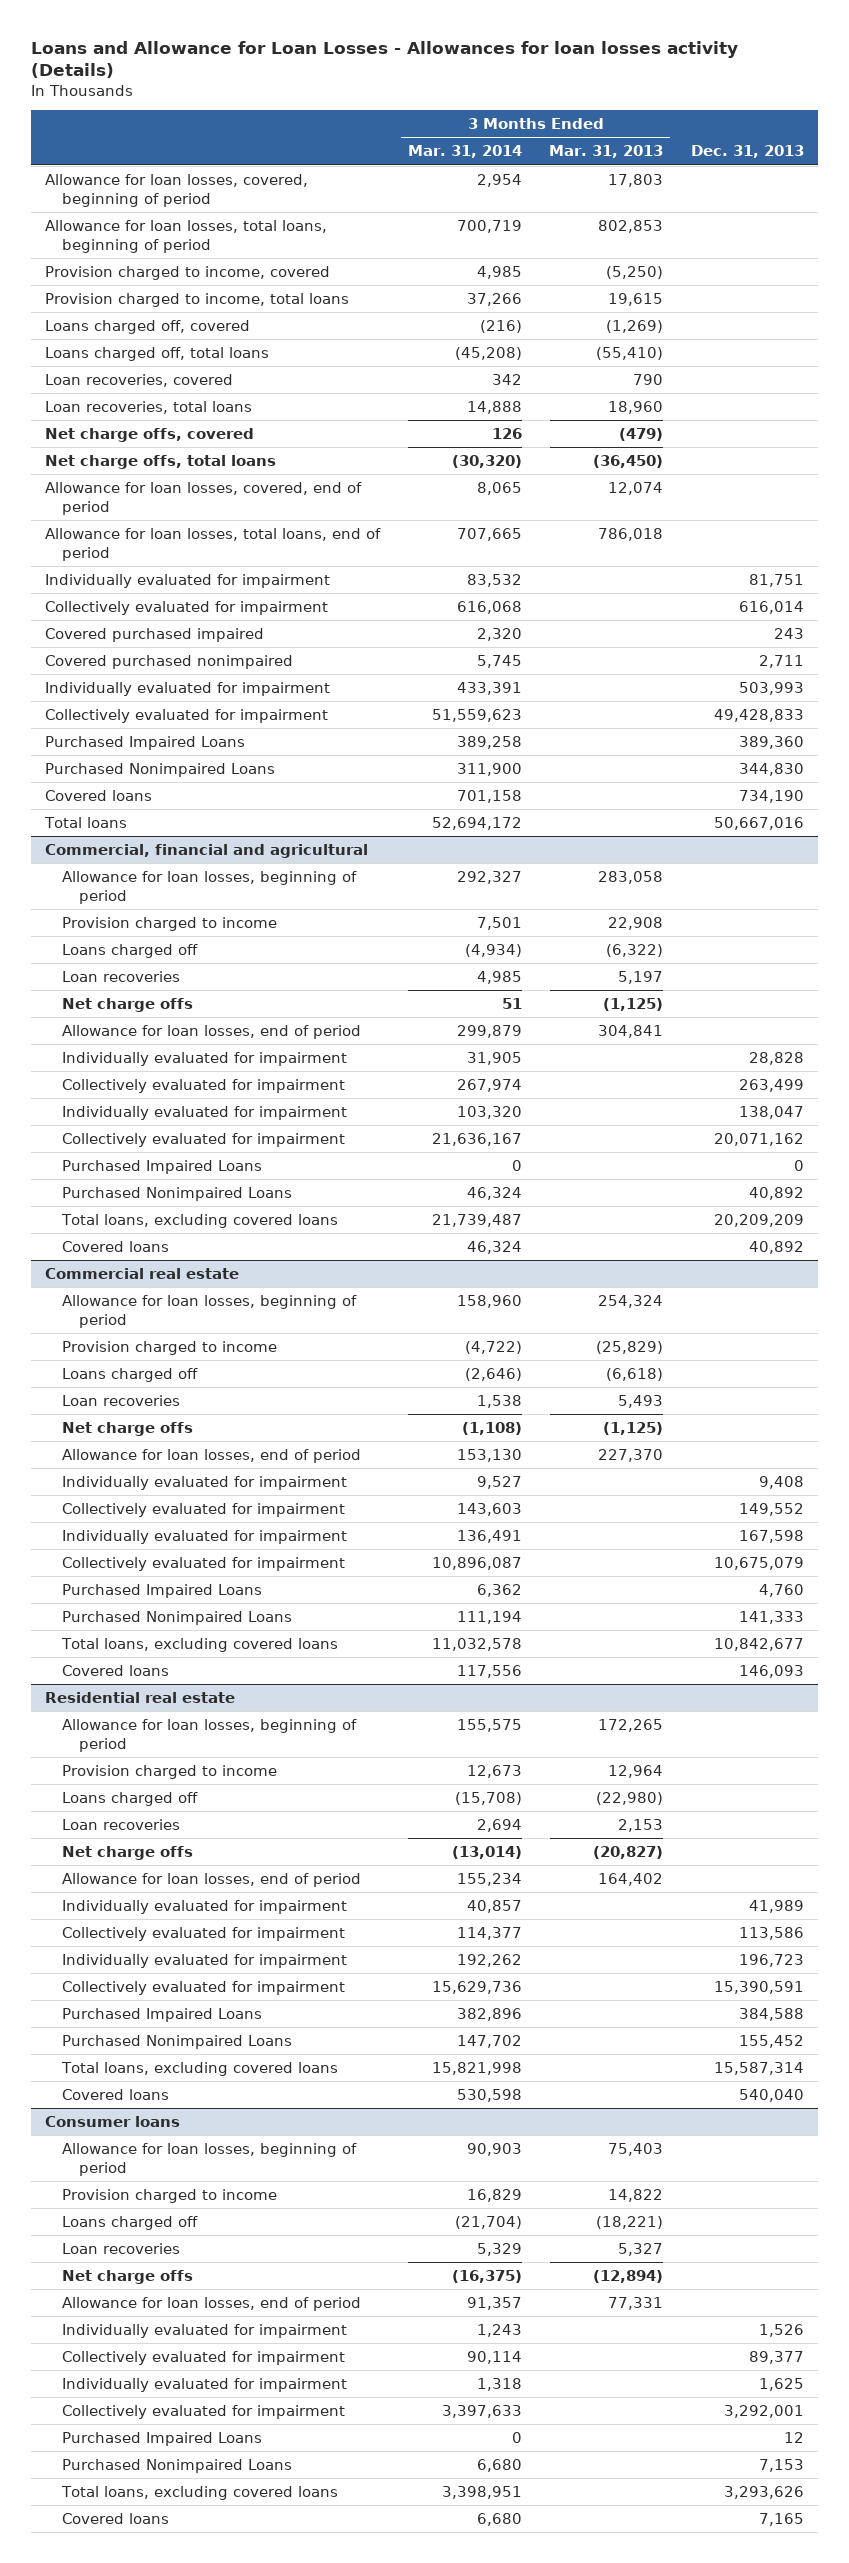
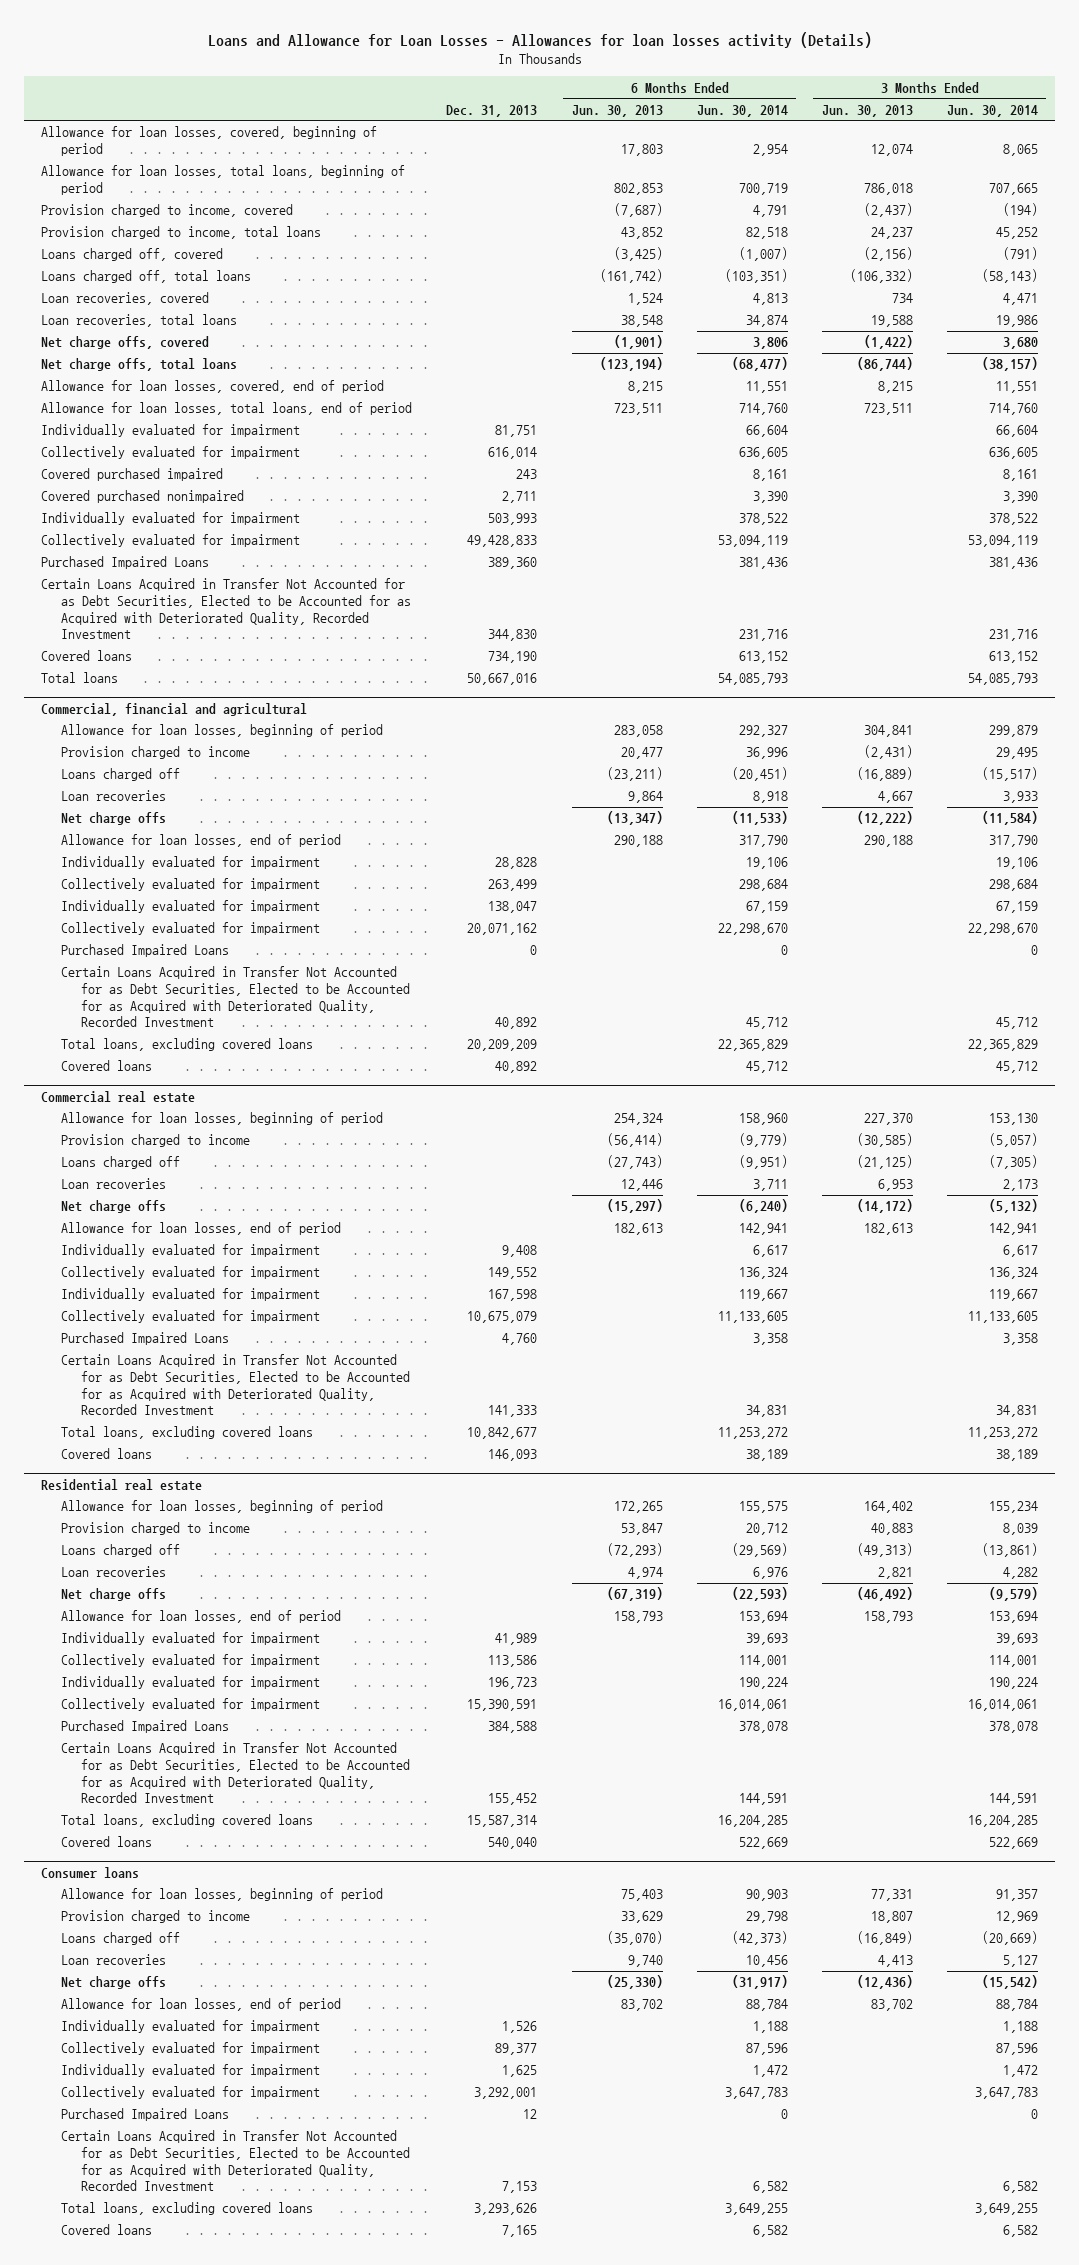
- | 3 Months Ended Mar. 31, 2014 | 3 Months Ended Mar. 31, 2013 | Dec. 31, 2013
+ | Dec. 31, 2013 | 6 Months Ended Jun. 30, 2013 | 6 Months Ended Jun. 30, 2014 | 3 Months Ended Jun. 30, 2013 | 3 Months Ended Jun. 30, 2014
- Purchased Nonimpaired Loans | 311,900 | | 344,830
+ Certain Loans Acquired in Transfer Not Accounted for as Debt Securities, Elected to be Accounted for as Acquired with Deteriorated Quality, Recorded Investment | 344,830 | | 231,716 | | 231,716
@ Commercial, financial and agricultural
- Purchased Nonimpaired Loans | 46,324 | | 40,892
+ Certain Loans Acquired in Transfer Not Accounted for as Debt Securities, Elected to be Accounted for as Acquired with Deteriorated Quality, Recorded Investment | 40,892 | | 45,712 | | 45,712
@ Commercial real estate
- Purchased Nonimpaired Loans | 111,194 | | 141,333
+ Certain Loans Acquired in Transfer Not Accounted for as Debt Securities, Elected to be Accounted for as Acquired with Deteriorated Quality, Recorded Investment | 141,333 | | 34,831 | | 34,831
@ Residential real estate
- Purchased Nonimpaired Loans | 147,702 | | 155,452
+ Certain Loans Acquired in Transfer Not Accounted for as Debt Securities, Elected to be Accounted for as Acquired with Deteriorated Quality, Recorded Investment | 155,452 | | 144,591 | | 144,591
@ Consumer loans
- Purchased Nonimpaired Loans | 6,680 | | 7,153
+ Certain Loans Acquired in Transfer Not Accounted for as Debt Securities, Elected to be Accounted for as Acquired with Deteriorated Quality, Recorded Investment | 7,153 | | 6,582 | | 6,582

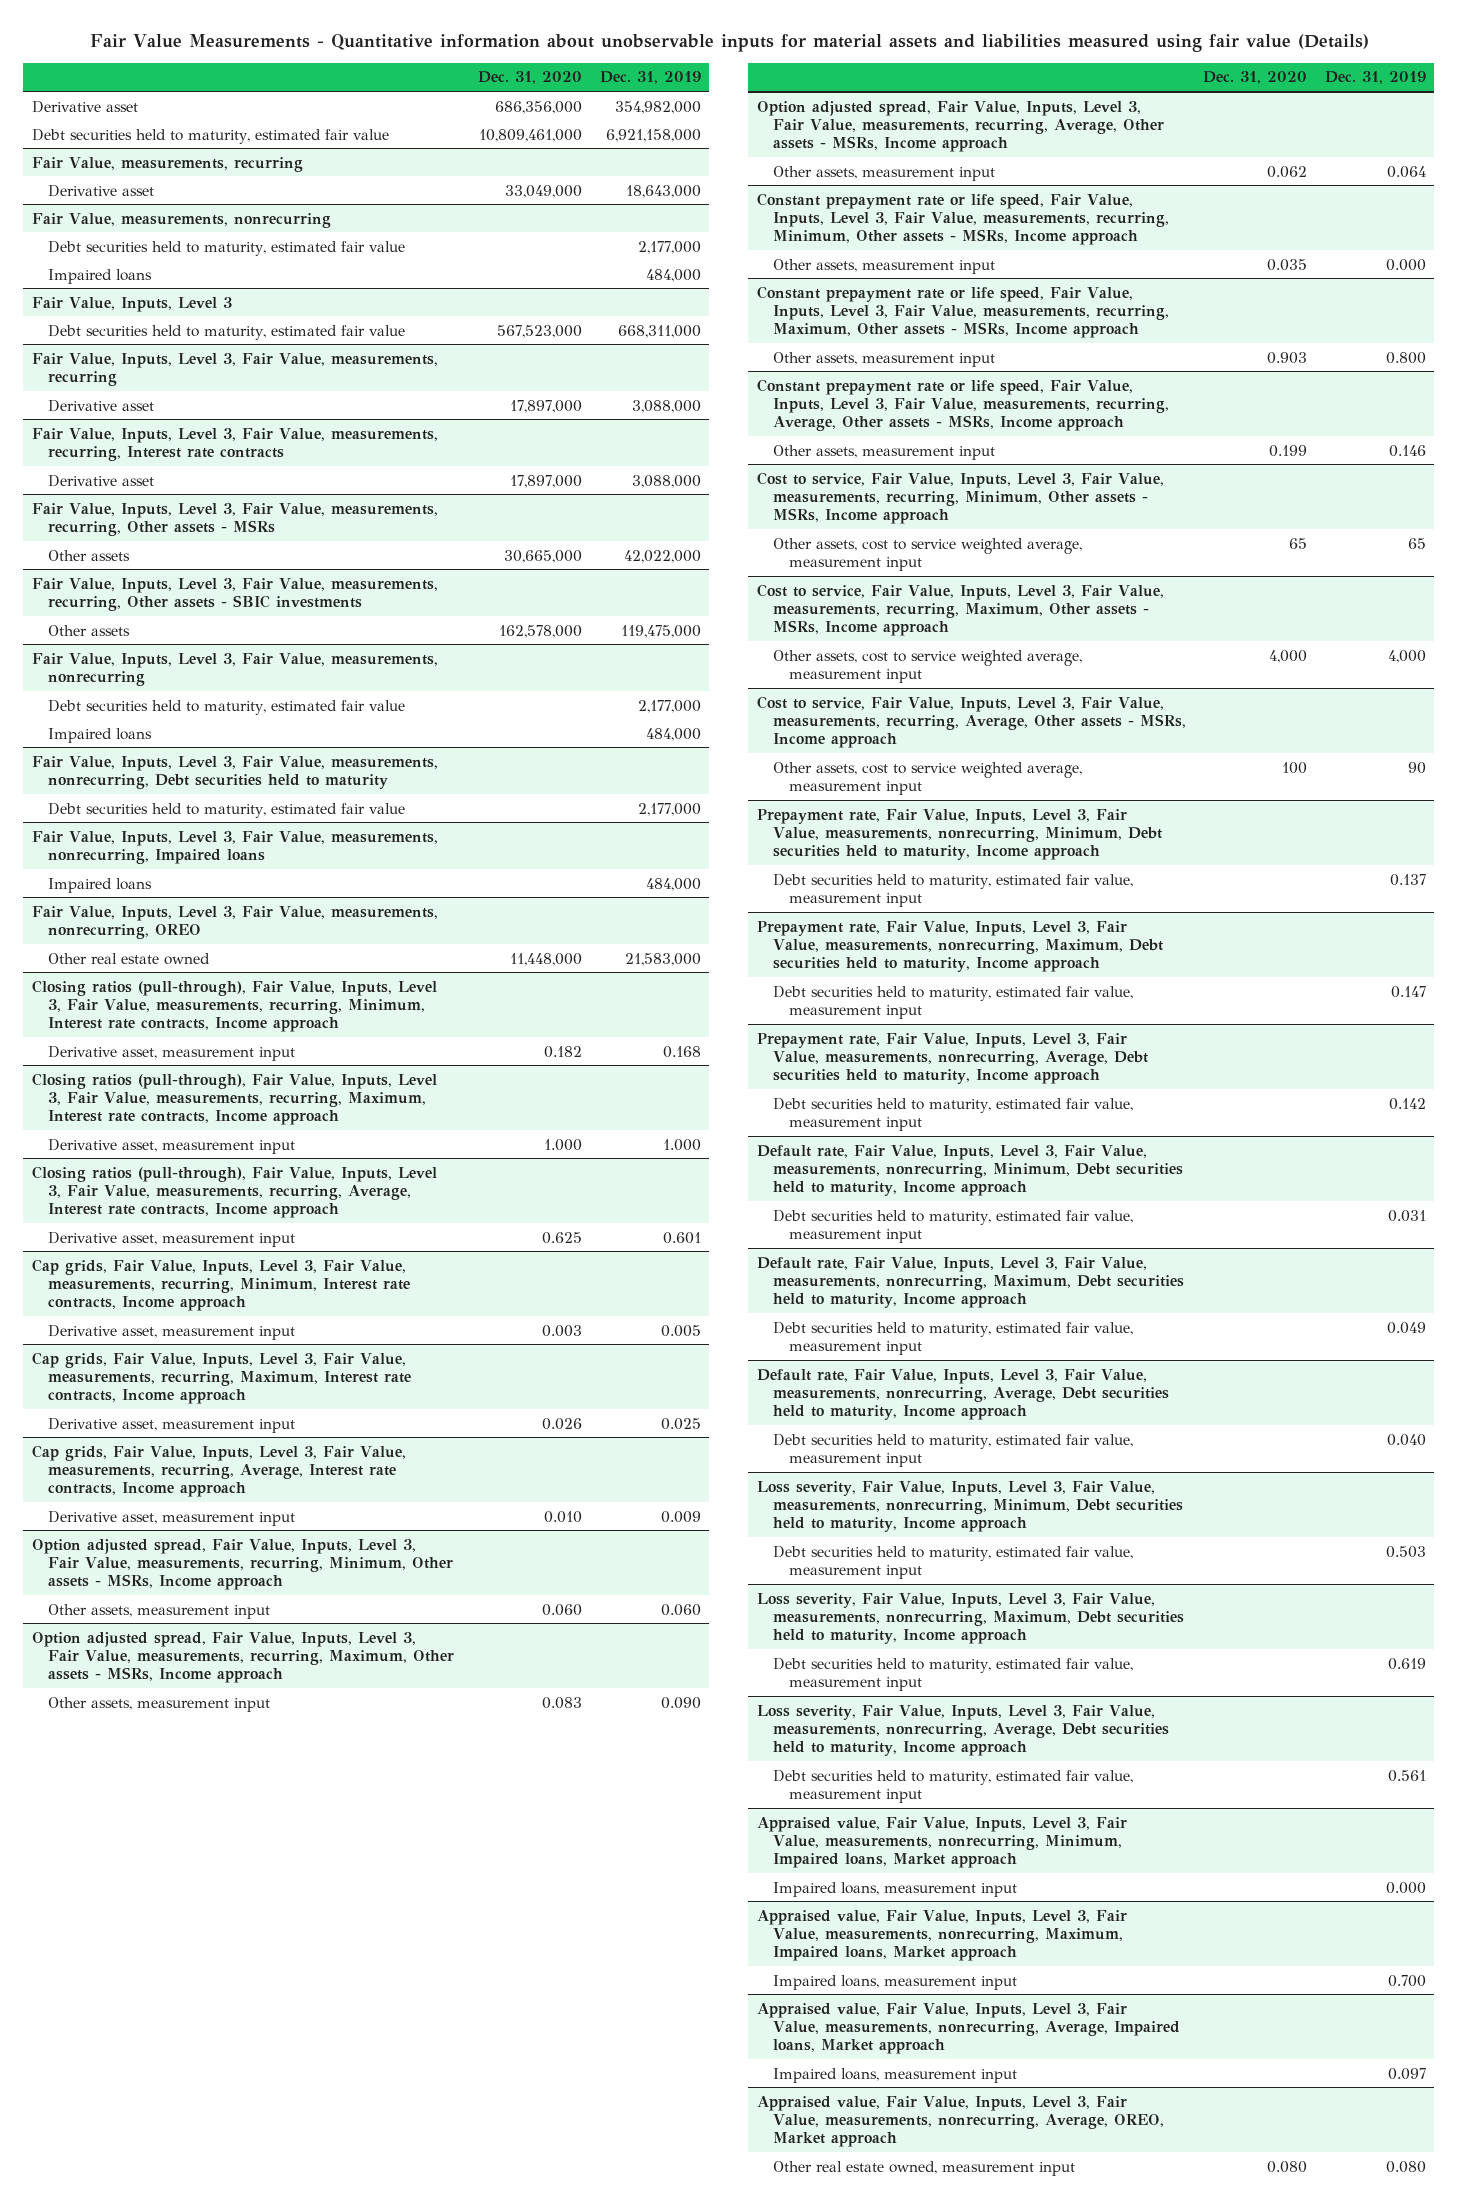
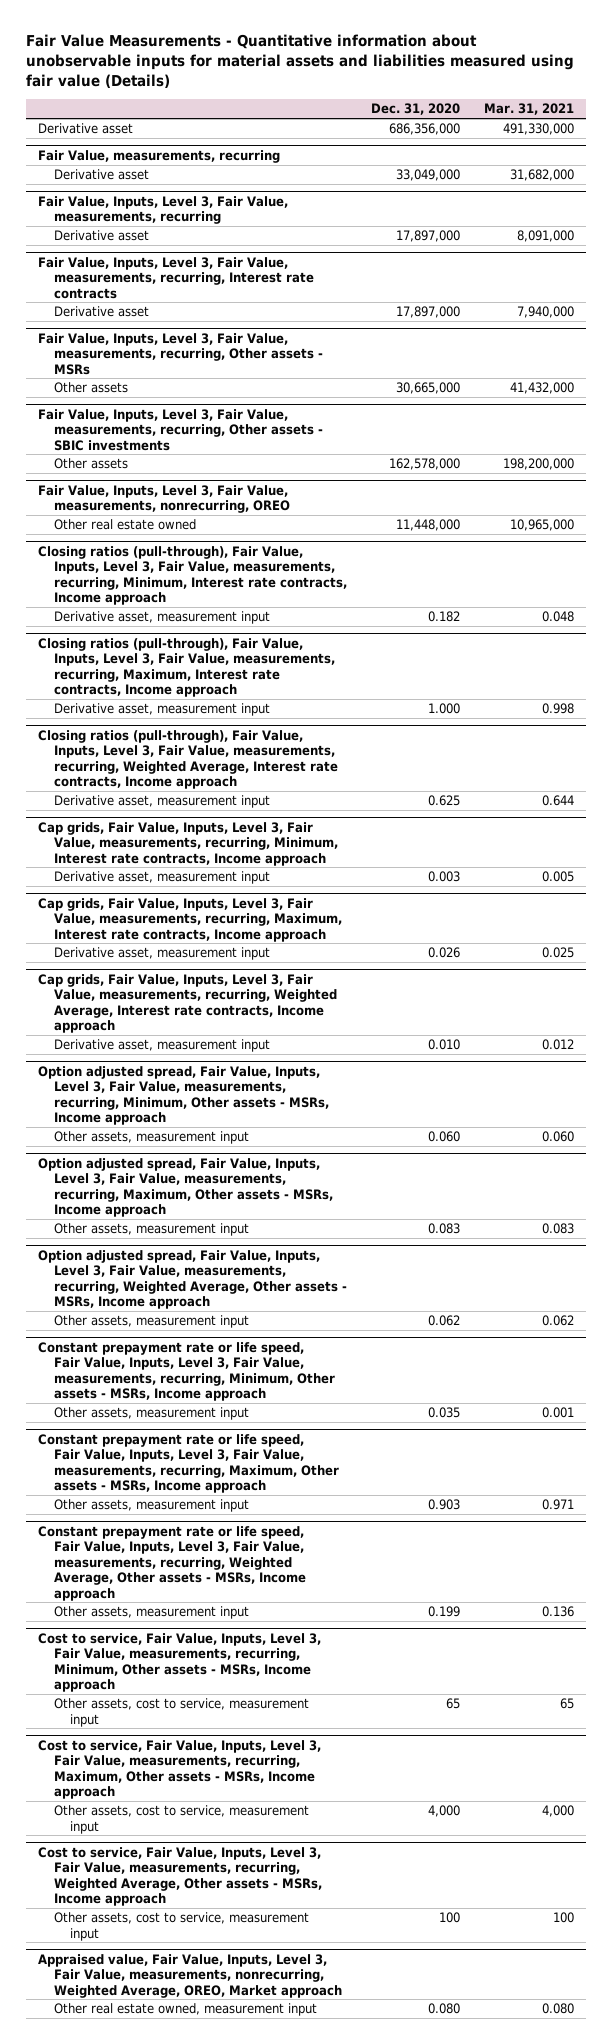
- | Dec. 31, 2020 | Dec. 31, 2019
+ | Dec. 31, 2020 | Mar. 31, 2021
- Debt securities held to maturity, estimated fair value | 10,809,461,000 | 6,921,158,000
- Fair Value, measurements, nonrecurring
- Debt securities held to maturity, estimated fair value | | 2,177,000
- Impaired loans | | 484,000
- Fair Value, Inputs, Level 3
- Debt securities held to maturity, estimated fair value | 567,523,000 | 668,311,000
- Fair Value, Inputs, Level 3, Fair Value, measurements, nonrecurring
- Debt securities held to maturity, estimated fair value | | 2,177,000
- Impaired loans | | 484,000
- Fair Value, Inputs, Level 3, Fair Value, measurements, nonrecurring, Debt securities held to maturity
- Debt securities held to maturity, estimated fair value | | 2,177,000
- Fair Value, Inputs, Level 3, Fair Value, measurements, nonrecurring, Impaired loans
- Impaired loans | | 484,000
- Closing ratios (pull-through), Fair Value, Inputs, Level 3, Fair Value, measurements, recurring, Average, Interest rate contracts, Income approach
+ Closing ratios (pull-through), Fair Value, Inputs, Level 3, Fair Value, measurements, recurring, Weighted Average, Interest rate contracts, Income approach
- Cap grids, Fair Value, Inputs, Level 3, Fair Value, measurements, recurring, Average, Interest rate contracts, Income approach
+ Cap grids, Fair Value, Inputs, Level 3, Fair Value, measurements, recurring, Weighted Average, Interest rate contracts, Income approach
- Option adjusted spread, Fair Value, Inputs, Level 3, Fair Value, measurements, recurring, Average, Other assets - MSRs, Income approach
+ Option adjusted spread, Fair Value, Inputs, Level 3, Fair Value, measurements, recurring, Weighted Average, Other assets - MSRs, Income approach
- Constant prepayment rate or life speed, Fair Value, Inputs, Level 3, Fair Value, measurements, recurring, Average, Other assets - MSRs, Income approach
+ Constant prepayment rate or life speed, Fair Value, Inputs, Level 3, Fair Value, measurements, recurring, Weighted Average, Other assets - MSRs, Income approach
@ Cost to service, Fair Value, Inputs, Level 3, Fair Value, measurements, recurring, Minimum, Other assets - MSRs, Income approach
- Other assets, cost to service weighted average, measurement input | 65 | 65
+ Other assets, cost to service, measurement input | 65 | 65
@ Cost to service, Fair Value, Inputs, Level 3, Fair Value, measurements, recurring, Maximum, Other assets - MSRs, Income approach
- Other assets, cost to service weighted average, measurement input | 4,000 | 4,000
- Cost to service, Fair Value, Inputs, Level 3, Fair Value, measurements, recurring, Average, Other assets - MSRs, Income approach
- Other assets, cost to service weighted average, measurement input | 100 | 90
- Prepayment rate, Fair Value, Inputs, Level 3, Fair Value, measurements, nonrecurring, Minimum, Debt securities held to maturity, Income approach
- Debt securities held to maturity, estimated fair value, measurement input | | 0.137
- Prepayment rate, Fair Value, Inputs, Level 3, Fair Value, measurements, nonrecurring, Maximum, Debt securities held to maturity, Income approach
- Debt securities held to maturity, estimated fair value, measurement input | | 0.147
- Prepayment rate, Fair Value, Inputs, Level 3, Fair Value, measurements, nonrecurring, Average, Debt securities held to maturity, Income approach
- Debt securities held to maturity, estimated fair value, measurement input | | 0.142
- Default rate, Fair Value, Inputs, Level 3, Fair Value, measurements, nonrecurring, Minimum, Debt securities held to maturity, Income approach
- Debt securities held to maturity, estimated fair value, measurement input | | 0.031
- Default rate, Fair Value, Inputs, Level 3, Fair Value, measurements, nonrecurring, Maximum, Debt securities held to maturity, Income approach
- Debt securities held to maturity, estimated fair value, measurement input | | 0.049
- Default rate, Fair Value, Inputs, Level 3, Fair Value, measurements, nonrecurring, Average, Debt securities held to maturity, Income approach
- Debt securities held to maturity, estimated fair value, measurement input | | 0.040
- Loss severity, Fair Value, Inputs, Level 3, Fair Value, measurements, nonrecurring, Minimum, Debt securities held to maturity, Income approach
- Debt securities held to maturity, estimated fair value, measurement input | | 0.503
- Loss severity, Fair Value, Inputs, Level 3, Fair Value, measurements, nonrecurring, Maximum, Debt securities held to maturity, Income approach
- Debt securities held to maturity, estimated fair value, measurement input | | 0.619
- Loss severity, Fair Value, Inputs, Level 3, Fair Value, measurements, nonrecurring, Average, Debt securities held to maturity, Income approach
- Debt securities held to maturity, estimated fair value, measurement input | | 0.561
- Appraised value, Fair Value, Inputs, Level 3, Fair Value, measurements, nonrecurring, Minimum, Impaired loans, Market approach
- Impaired loans, measurement input | | 0.000
- Appraised value, Fair Value, Inputs, Level 3, Fair Value, measurements, nonrecurring, Maximum, Impaired loans, Market approach
- Impaired loans, measurement input | | 0.700
- Appraised value, Fair Value, Inputs, Level 3, Fair Value, measurements, nonrecurring, Average, Impaired loans, Market approach
- Impaired loans, measurement input | | 0.097
- Appraised value, Fair Value, Inputs, Level 3, Fair Value, measurements, nonrecurring, Average, OREO, Market approach
@ Cost to service, Fair Value, Inputs, Level 3, Fair Value, measurements, recurring, Maximum, Other assets - MSRs, Income approach
+ Other assets, cost to service, measurement input | 4,000 | 4,000
+ Cost to service, Fair Value, Inputs, Level 3, Fair Value, measurements, recurring, Weighted Average, Other assets - MSRs, Income approach
+ Other assets, cost to service, measurement input | 100 | 100
+ Appraised value, Fair Value, Inputs, Level 3, Fair Value, measurements, nonrecurring, Weighted Average, OREO, Market approach

